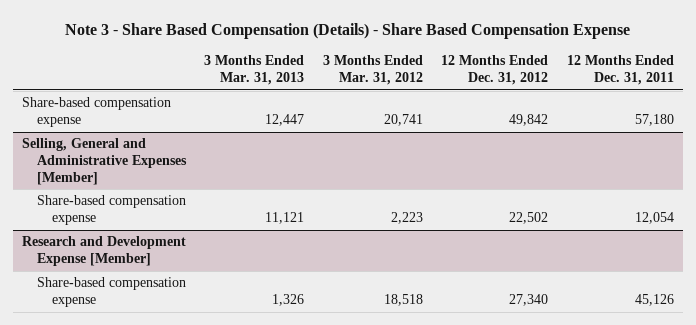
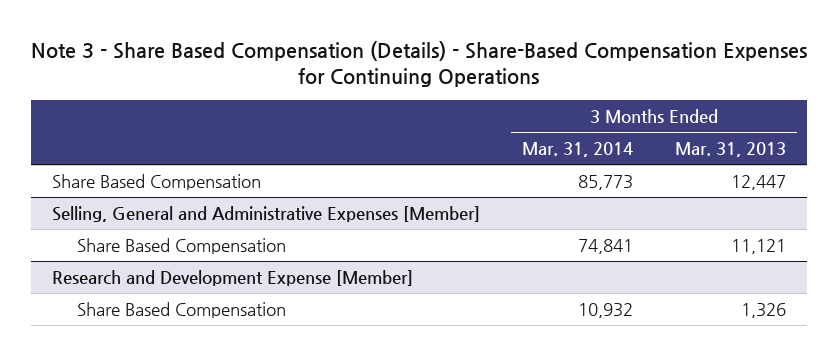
- Note 3 - Share Based Compensation (Details) - Share Based Compensation Expense
+ Note 3 - Share Based Compensation (Details) - Share-Based Compensation Expenses for Continuing Operations
- | 3 Months Ended Mar. 31, 2013 | 3 Months Ended Mar. 31, 2012 | 12 Months Ended Dec. 31, 2012 | 12 Months Ended Dec. 31, 2011
+ | 3 Months Ended Mar. 31, 2014 | 3 Months Ended Mar. 31, 2013
- Share-based compensation expense | 12,447 | 20,741 | 49,842 | 57,180
+ Share Based Compensation | 85,773 | 12,447
@ Selling, General and Administrative Expenses [Member]
- Share-based compensation expense | 11,121 | 2,223 | 22,502 | 12,054
+ Share Based Compensation | 74,841 | 11,121
@ Research and Development Expense [Member]
- Share-based compensation expense | 1,326 | 18,518 | 27,340 | 45,126
+ Share Based Compensation | 10,932 | 1,326

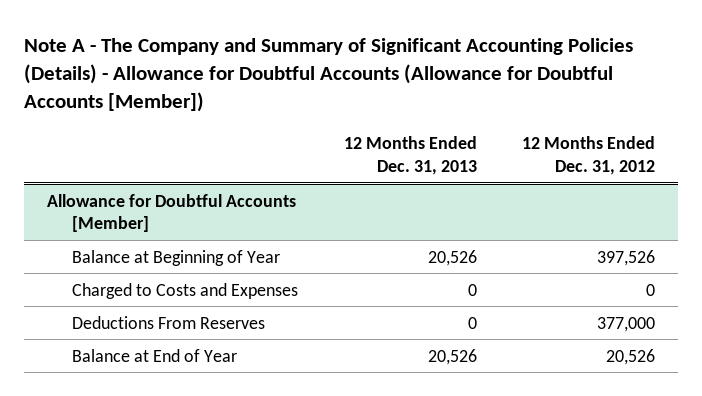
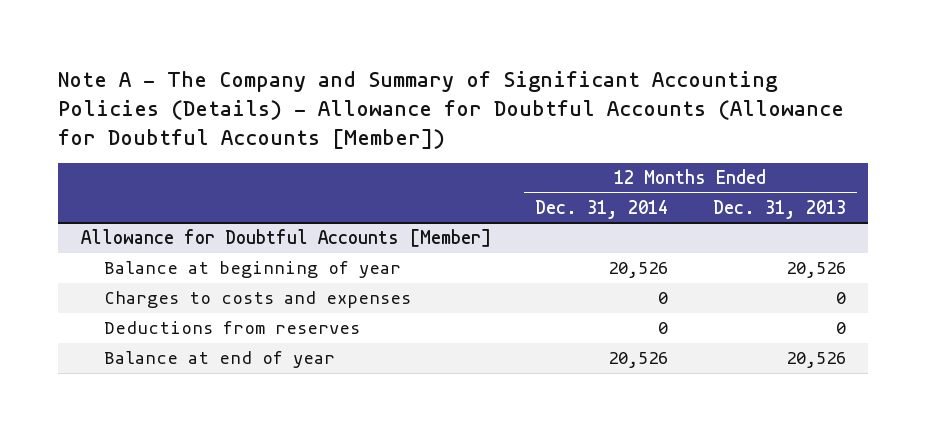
- | 12 Months Ended Dec. 31, 2013 | 12 Months Ended Dec. 31, 2012
+ | 12 Months Ended Dec. 31, 2014 | 12 Months Ended Dec. 31, 2013
@ Allowance for Doubtful Accounts [Member]
- Balance at Beginning of Year | 20,526 | 397,526
- Charged to Costs and Expenses | 0 | 0
- Deductions From Reserves | 0 | 377,000
- Balance at End of Year | 20,526 | 20,526
+ Balance at beginning of year | 20,526 | 20,526
+ Charges to costs and expenses | 0 | 0
+ Deductions from reserves | 0 | 0
+ Balance at end of year | 20,526 | 20,526

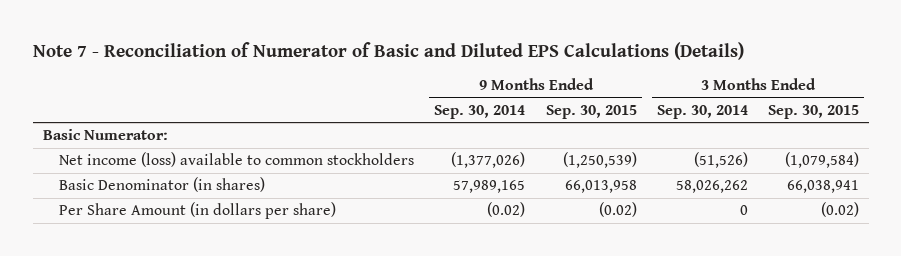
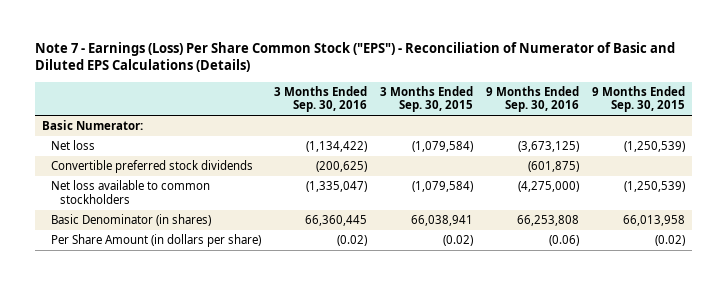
- Note 7 - Reconciliation of Numerator of Basic and Diluted EPS Calculations (Details)
+ Note 7 - Earnings (Loss) Per Share Common Stock ("EPS") - Reconciliation of Numerator of Basic and Diluted EPS Calculations (Details)
- | 9 Months Ended Sep. 30, 2014 | 9 Months Ended Sep. 30, 2015 | 3 Months Ended Sep. 30, 2014 | 3 Months Ended Sep. 30, 2015
+ | 3 Months Ended Sep. 30, 2016 | 3 Months Ended Sep. 30, 2015 | 9 Months Ended Sep. 30, 2016 | 9 Months Ended Sep. 30, 2015
- Net income (loss) available to common stockholders | (1,377,026) | (1,250,539) | (51,526) | (1,079,584)
+ Net loss | (1,134,422) | (1,079,584) | (3,673,125) | (1,250,539)
+ Convertible preferred stock dividends | (200,625) | | (601,875) |
+ Net loss available to common stockholders | (1,335,047) | (1,079,584) | (4,275,000) | (1,250,539)

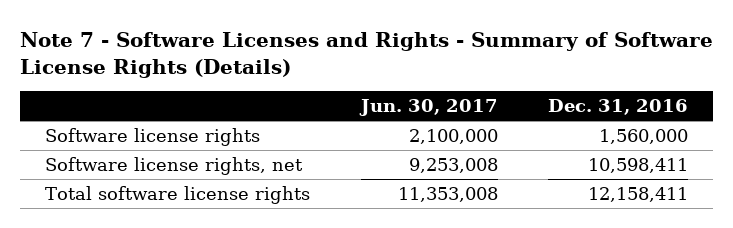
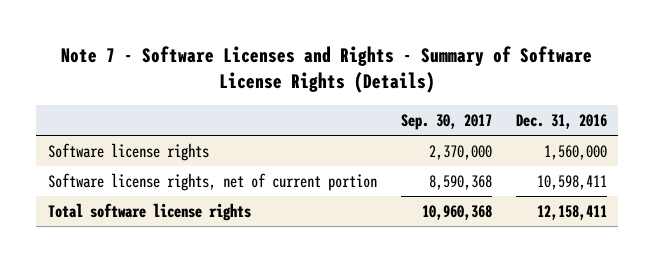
- | Jun. 30, 2017 | Dec. 31, 2016
+ | Sep. 30, 2017 | Dec. 31, 2016
- Software license rights, net | 9,253,008 | 10,598,411
+ Software license rights, net of current portion | 8,590,368 | 10,598,411

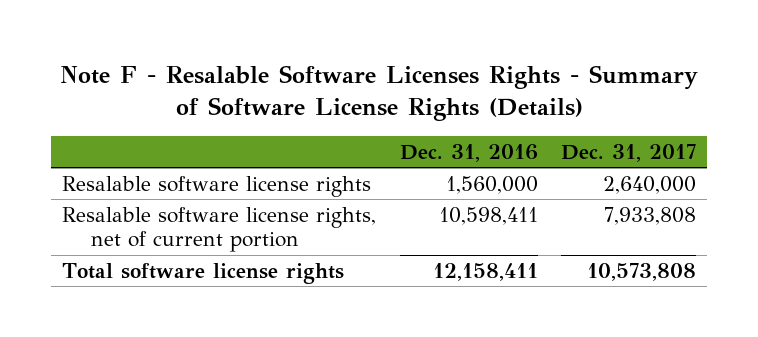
- Note 7 - Software Licenses and Rights - Summary of Software License Rights (Details)
+ Note F - Resalable Software Licenses Rights - Summary of Software License Rights (Details)
- | Sep. 30, 2017 | Dec. 31, 2016
+ | Dec. 31, 2016 | Dec. 31, 2017
- Software license rights | 2,370,000 | 1,560,000
- Software license rights, net of current portion | 8,590,368 | 10,598,411
+ Resalable software license rights | 1,560,000 | 2,640,000
+ Resalable software license rights, net of current portion | 10,598,411 | 7,933,808

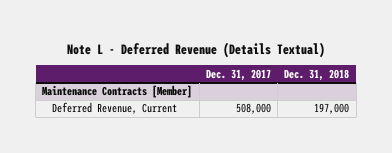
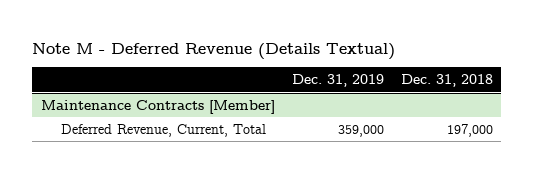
- Note L - Deferred Revenue (Details Textual)
+ Note M - Deferred Revenue (Details Textual)
- | Dec. 31, 2017 | Dec. 31, 2018
+ | Dec. 31, 2019 | Dec. 31, 2018
@ Maintenance Contracts [Member]
- Deferred Revenue, Current | 508,000 | 197,000
+ Deferred Revenue, Current, Total | 359,000 | 197,000

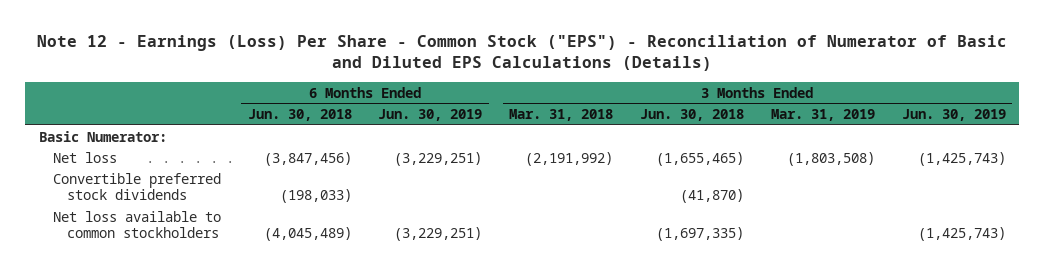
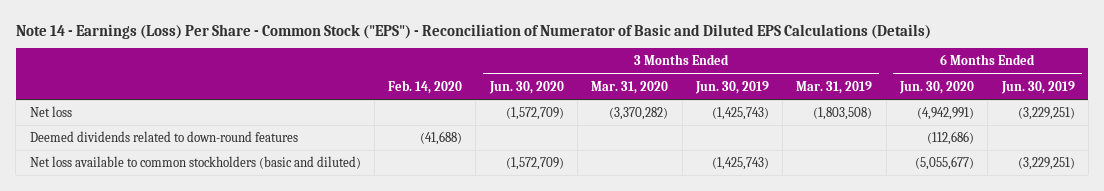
- Note 12 - Earnings (Loss) Per Share - Common Stock ("EPS") - Reconciliation of Numerator of Basic and Diluted EPS Calculations (Details)
+ Note 14 - Earnings (Loss) Per Share - Common Stock ("EPS") - Reconciliation of Numerator of Basic and Diluted EPS Calculations (Details)
- | 6 Months Ended Jun. 30, 2018 | 6 Months Ended Jun. 30, 2019 | 3 Months Ended Mar. 31, 2018 | 3 Months Ended Jun. 30, 2018 | 3 Months Ended Mar. 31, 2019 | 3 Months Ended Jun. 30, 2019
+ | Feb. 14, 2020 | 3 Months Ended Jun. 30, 2020 | 3 Months Ended Mar. 31, 2020 | 3 Months Ended Jun. 30, 2019 | 3 Months Ended Mar. 31, 2019 | 6 Months Ended Jun. 30, 2020 | 6 Months Ended Jun. 30, 2019
- Basic Numerator:
- Convertible preferred stock dividends | (198,033) | | | (41,870) | |
- Net loss available to common stockholders | (4,045,489) | (3,229,251) | | (1,697,335) | | (1,425,743)
+ Deemed dividends related to down-round features | (41,688) | | | | | (112,686) |
+ Net loss available to common stockholders (basic and diluted) | | (1,572,709) | | (1,425,743) | | (5,055,677) | (3,229,251)

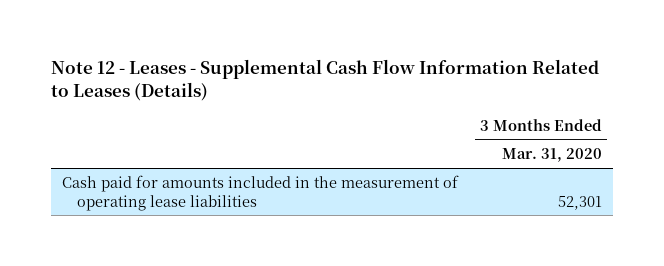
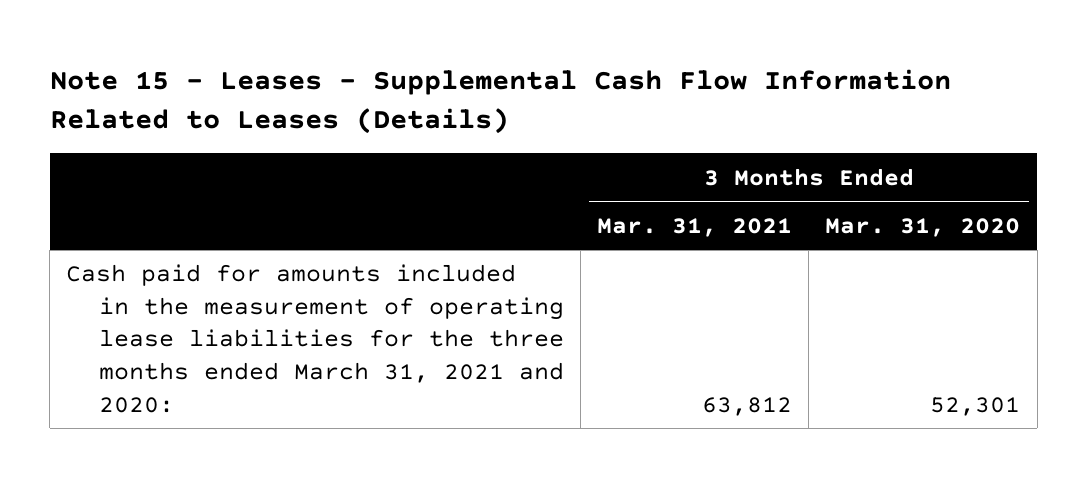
- Note 12 - Leases - Supplemental Cash Flow Information Related to Leases (Details)
+ Note 15 - Leases - Supplemental Cash Flow Information Related to Leases (Details)
- | 3 Months Ended Mar. 31, 2020
+ | 3 Months Ended Mar. 31, 2021 | 3 Months Ended Mar. 31, 2020
- Cash paid for amounts included in the measurement of operating lease liabilities | 52,301
+ Cash paid for amounts included in the measurement of operating lease liabilities for the three months ended March 31, 2021 and 2020: | 63,812 | 52,301

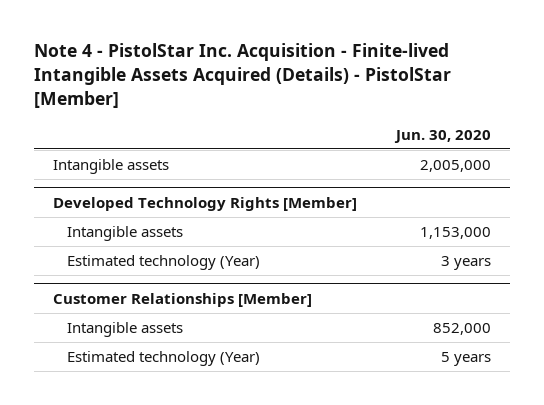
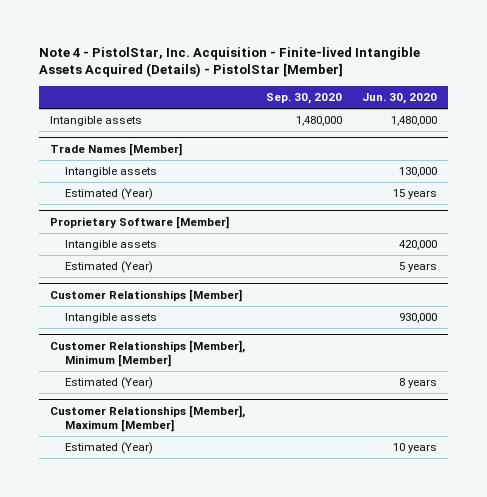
- Note 4 - PistolStar Inc. Acquisition - Finite-lived Intangible Assets Acquired (Details) - PistolStar [Member]
+ Note 4 - PistolStar, Inc. Acquisition - Finite-lived Intangible Assets Acquired (Details) - PistolStar [Member]
- | Jun. 30, 2020
+ | Sep. 30, 2020 | Jun. 30, 2020
- Intangible assets | 2,005,000
- Developed Technology Rights [Member]
- Intangible assets | 1,153,000
- Estimated technology (Year) | 3 years
+ Intangible assets | 1,480,000 | 1,480,000
+ Trade Names [Member]
+ Intangible assets | | 130,000
+ Estimated (Year) | | 15 years
+ Proprietary Software [Member]
+ Intangible assets | | 420,000
+ Estimated (Year) | | 5 years
@ Customer Relationships [Member]
- Intangible assets | 852,000
- Estimated technology (Year) | 5 years
+ Intangible assets | | 930,000
+ Customer Relationships [Member], Minimum [Member]
+ Estimated (Year) | | 8 years
+ Customer Relationships [Member], Maximum [Member]
+ Estimated (Year) | | 10 years

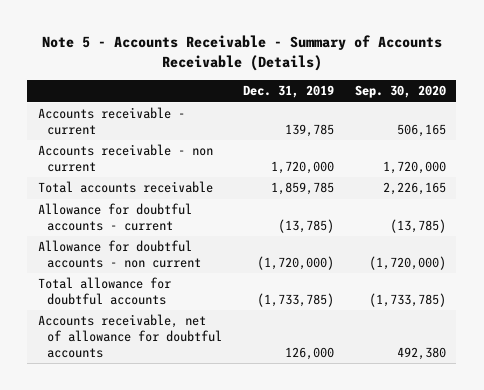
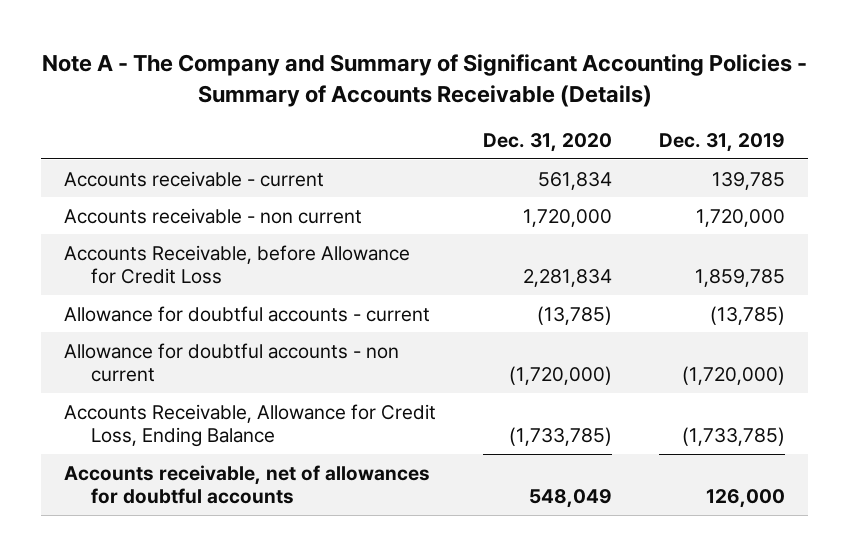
- Note 5 - Accounts Receivable - Summary of Accounts Receivable (Details)
+ Note A - The Company and Summary of Significant Accounting Policies - Summary of Accounts Receivable (Details)
- | Dec. 31, 2019 | Sep. 30, 2020
+ | Dec. 31, 2020 | Dec. 31, 2019
- Total accounts receivable | 1,859,785 | 2,226,165
+ Accounts Receivable, before Allowance for Credit Loss | 2,281,834 | 1,859,785
- Total allowance for doubtful accounts | (1,733,785) | (1,733,785)
- Accounts receivable, net of allowance for doubtful accounts | 126,000 | 492,380
+ Accounts Receivable, Allowance for Credit Loss, Ending Balance | (1,733,785) | (1,733,785)
+ Accounts receivable, net of allowances for doubtful accounts | 548,049 | 126,000

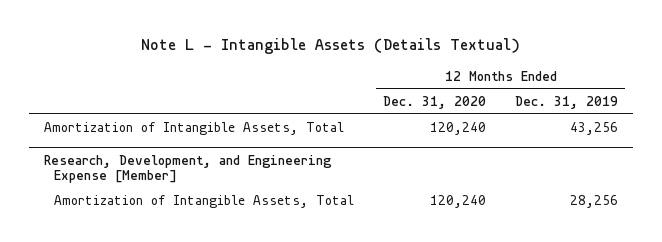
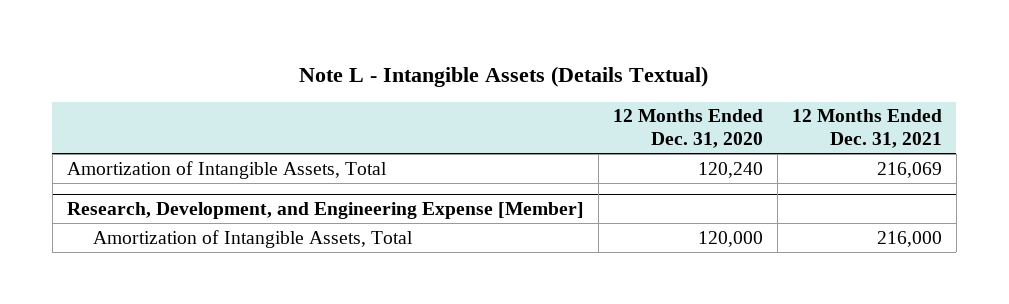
- | 12 Months Ended Dec. 31, 2020 | 12 Months Ended Dec. 31, 2019
+ | 12 Months Ended Dec. 31, 2020 | 12 Months Ended Dec. 31, 2021
@ Research, Development, and Engineering Expense [Member]
- Amortization of Intangible Assets, Total | 120,240 | 28,256
+ Amortization of Intangible Assets, Total | 120,000 | 216,000

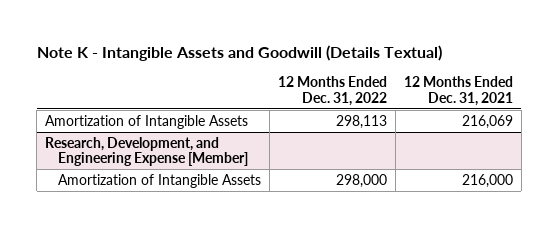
- Note L - Intangible Assets (Details Textual)
+ Note K - Intangible Assets and Goodwill (Details Textual)
- | 12 Months Ended Dec. 31, 2020 | 12 Months Ended Dec. 31, 2021
+ | 12 Months Ended Dec. 31, 2022 | 12 Months Ended Dec. 31, 2021
- Amortization of Intangible Assets, Total | 120,240 | 216,069
+ Amortization of Intangible Assets | 298,113 | 216,069
@ Research, Development, and Engineering Expense [Member]
- Amortization of Intangible Assets, Total | 120,000 | 216,000
+ Amortization of Intangible Assets | 298,000 | 216,000

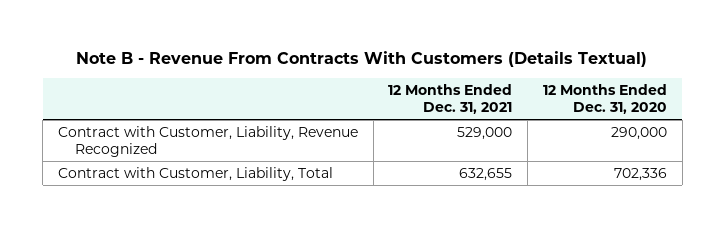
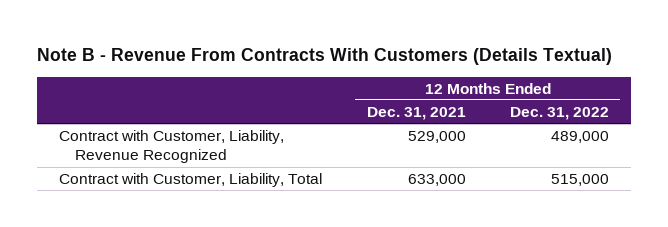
- | 12 Months Ended Dec. 31, 2021 | 12 Months Ended Dec. 31, 2020
+ | 12 Months Ended Dec. 31, 2021 | 12 Months Ended Dec. 31, 2022
- Contract with Customer, Liability, Total | 632,655 | 702,336
+ Contract with Customer, Liability, Total | 633,000 | 515,000

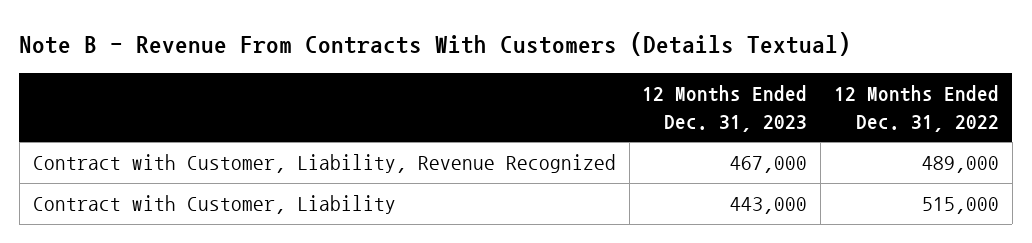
- | 12 Months Ended Dec. 31, 2021 | 12 Months Ended Dec. 31, 2022
+ | 12 Months Ended Dec. 31, 2023 | 12 Months Ended Dec. 31, 2022
- Contract with Customer, Liability, Total | 633,000 | 515,000
+ Contract with Customer, Liability | 443,000 | 515,000

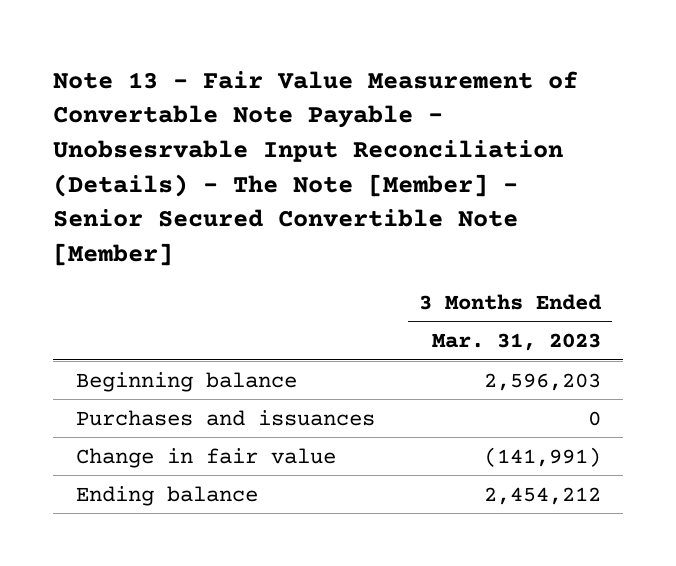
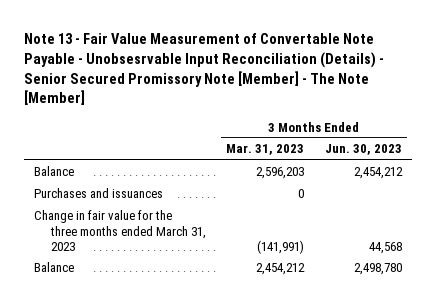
- Note 13 - Fair Value Measurement of Convertable Note Payable - Unobsesrvable Input Reconciliation (Details) - The Note [Member] - Senior Secured Convertible Note [Member]
+ Note 13 - Fair Value Measurement of Convertable Note Payable - Unobsesrvable Input Reconciliation (Details) - Senior Secured Promissory Note [Member] - The Note [Member]
- | 3 Months Ended Mar. 31, 2023
+ | 3 Months Ended Mar. 31, 2023 | 3 Months Ended Jun. 30, 2023
- Beginning balance | 2,596,203
+ Balance | 2,596,203 | 2,454,212
- Change in fair value | (141,991)
- Ending balance | 2,454,212
+ Change in fair value for the three months ended March 31, 2023 | (141,991) | 44,568
+ Balance | 2,454,212 | 2,498,780

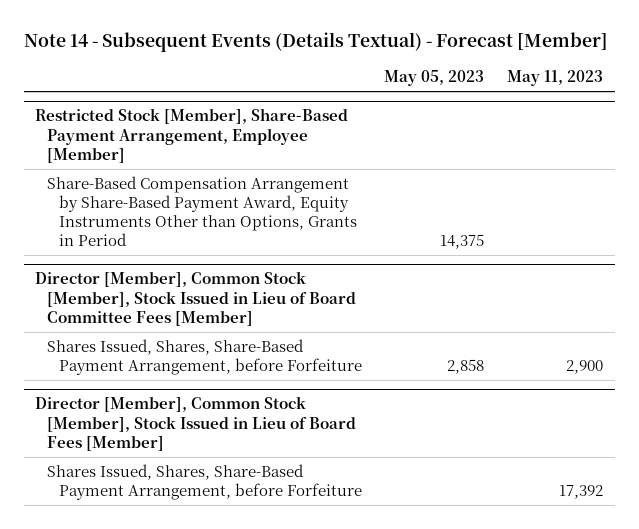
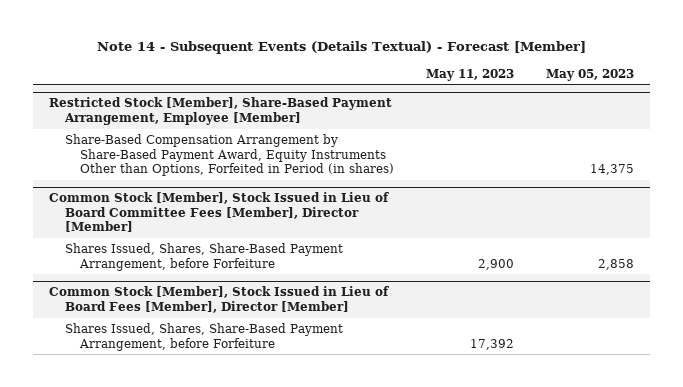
- | May 05, 2023 | May 11, 2023
+ | May 11, 2023 | May 05, 2023
@ Restricted Stock [Member], Share-Based Payment Arrangement, Employee [Member]
- Share-Based Compensation Arrangement by Share-Based Payment Award, Equity Instruments Other than Options, Grants in Period | 14,375 |
- Director [Member], Common Stock [Member], Stock Issued in Lieu of Board Committee Fees [Member]
@ Restricted Stock [Member], Share-Based Payment Arrangement, Employee [Member]
+ Share-Based Compensation Arrangement by Share-Based Payment Award, Equity Instruments Other than Options, Forfeited in Period (in shares) | | 14,375
+ Common Stock [Member], Stock Issued in Lieu of Board Committee Fees [Member], Director [Member]
- Director [Member], Common Stock [Member], Stock Issued in Lieu of Board Fees [Member]
+ Common Stock [Member], Stock Issued in Lieu of Board Fees [Member], Director [Member]

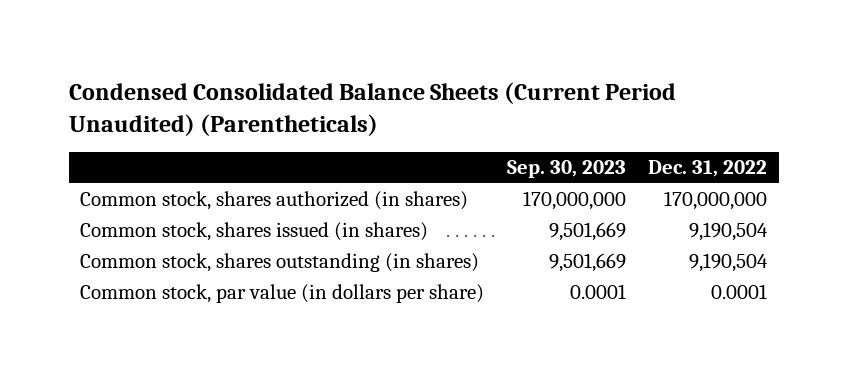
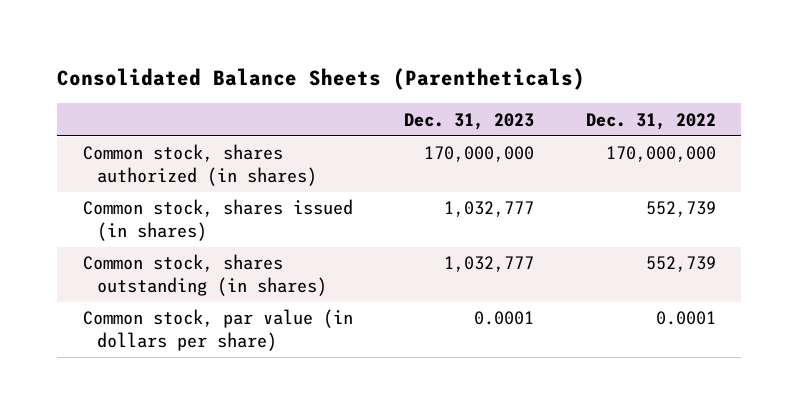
- Condensed Consolidated Balance Sheets (Current Period Unaudited) (Parentheticals)
+ Consolidated Balance Sheets (Parentheticals)
- | Sep. 30, 2023 | Dec. 31, 2022
+ | Dec. 31, 2023 | Dec. 31, 2022
- Common stock, shares issued (in shares) | 9,501,669 | 9,190,504
- Common stock, shares outstanding (in shares) | 9,501,669 | 9,190,504
+ Common stock, shares issued (in shares) | 1,032,777 | 552,739
+ Common stock, shares outstanding (in shares) | 1,032,777 | 552,739

